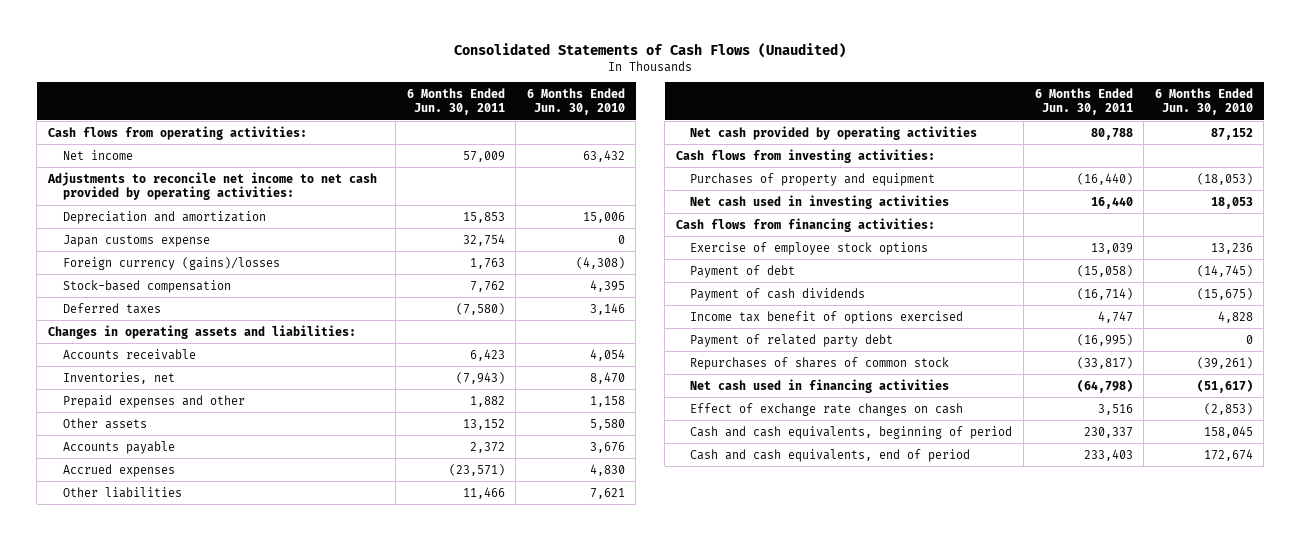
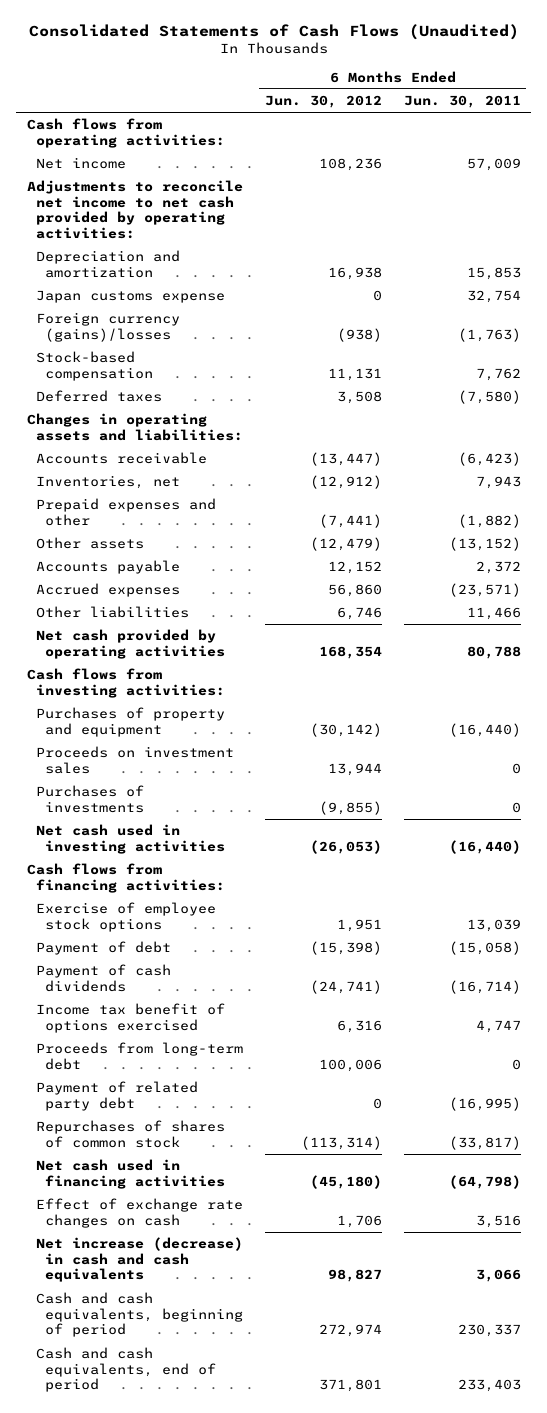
- | 6 Months Ended Jun. 30, 2011 | 6 Months Ended Jun. 30, 2010
+ | 6 Months Ended Jun. 30, 2012 | 6 Months Ended Jun. 30, 2011
- Foreign currency (gains)/losses | 1,763 | (4,308)
+ Foreign currency (gains)/losses | (938) | (1,763)
- Accounts receivable | 6,423 | 4,054
- Inventories, net | (7,943) | 8,470
- Prepaid expenses and other | 1,882 | 1,158
- Other assets | 13,152 | 5,580
+ Accounts receivable | (13,447) | (6,423)
+ Inventories, net | (12,912) | 7,943
+ Prepaid expenses and other | (7,441) | (1,882)
+ Other assets | (12,479) | (13,152)
- Net cash used in investing activities | 16,440 | 18,053
+ Proceeds on investment sales | 13,944 | 0
+ Purchases of investments | (9,855) | 0
+ Net cash used in investing activities | (26,053) | (16,440)
+ Proceeds from long-term debt | 100,006 | 0
+ Net increase (decrease) in cash and cash equivalents | 98,827 | 3,066

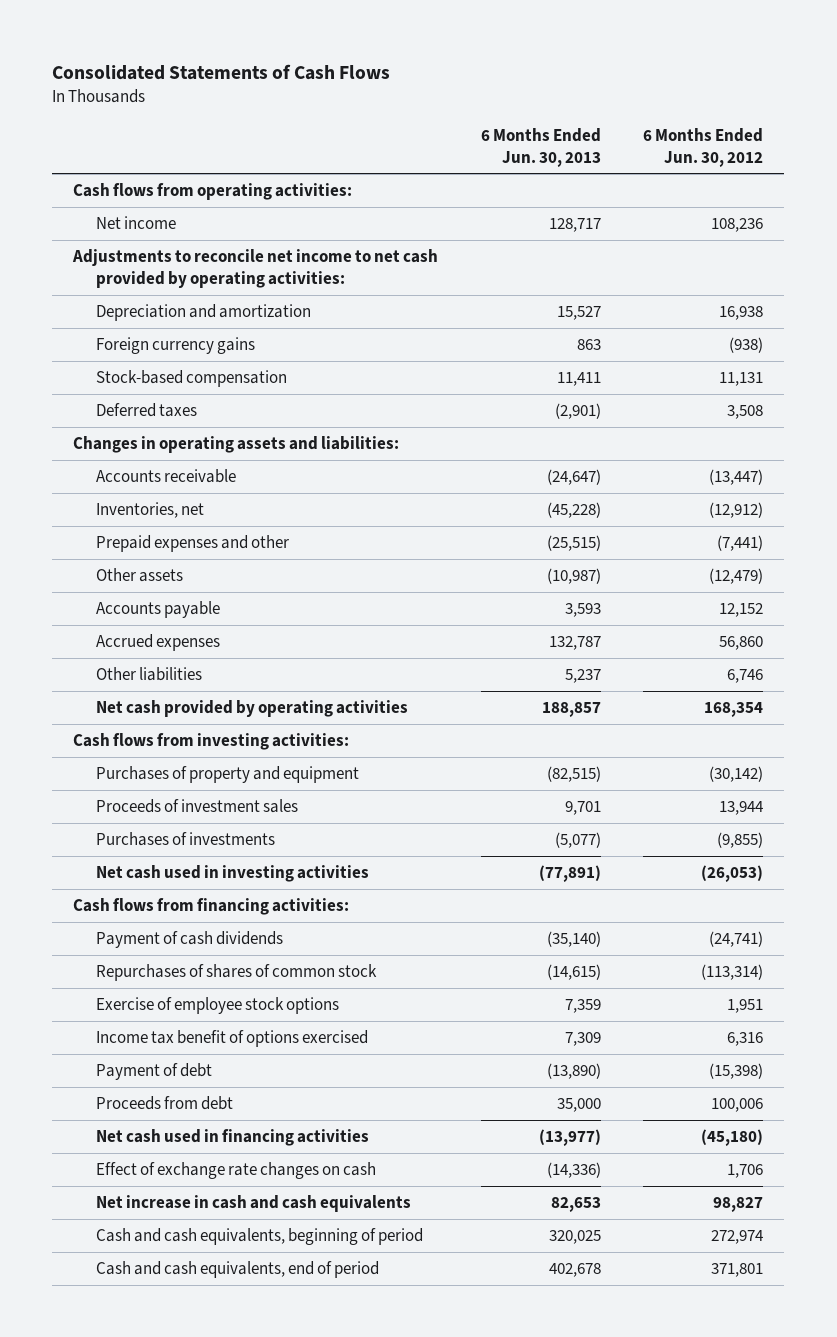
- Consolidated Statements of Cash Flows (Unaudited)
+ Consolidated Statements of Cash Flows
- | 6 Months Ended Jun. 30, 2012 | 6 Months Ended Jun. 30, 2011
+ | 6 Months Ended Jun. 30, 2013 | 6 Months Ended Jun. 30, 2012
- Japan customs expense | 0 | 32,754
- Foreign currency (gains)/losses | (938) | (1,763)
+ Foreign currency gains | 863 | (938)
- Proceeds on investment sales | 13,944 | 0
+ Proceeds of investment sales | 9,701 | 13,944
- Proceeds from long-term debt | 100,006 | 0
- Payment of related party debt | 0 | (16,995)
moved down: Exercise of employee stock options | 7,359 | 1,951
moved down: Income tax benefit of options exercised | 7,309 | 6,316
moved down: Payment of debt | (13,890) | (15,398)
+ Proceeds from debt | 35,000 | 100,006
- Net increase (decrease) in cash and cash equivalents | 98,827 | 3,066
+ Net increase in cash and cash equivalents | 82,653 | 98,827

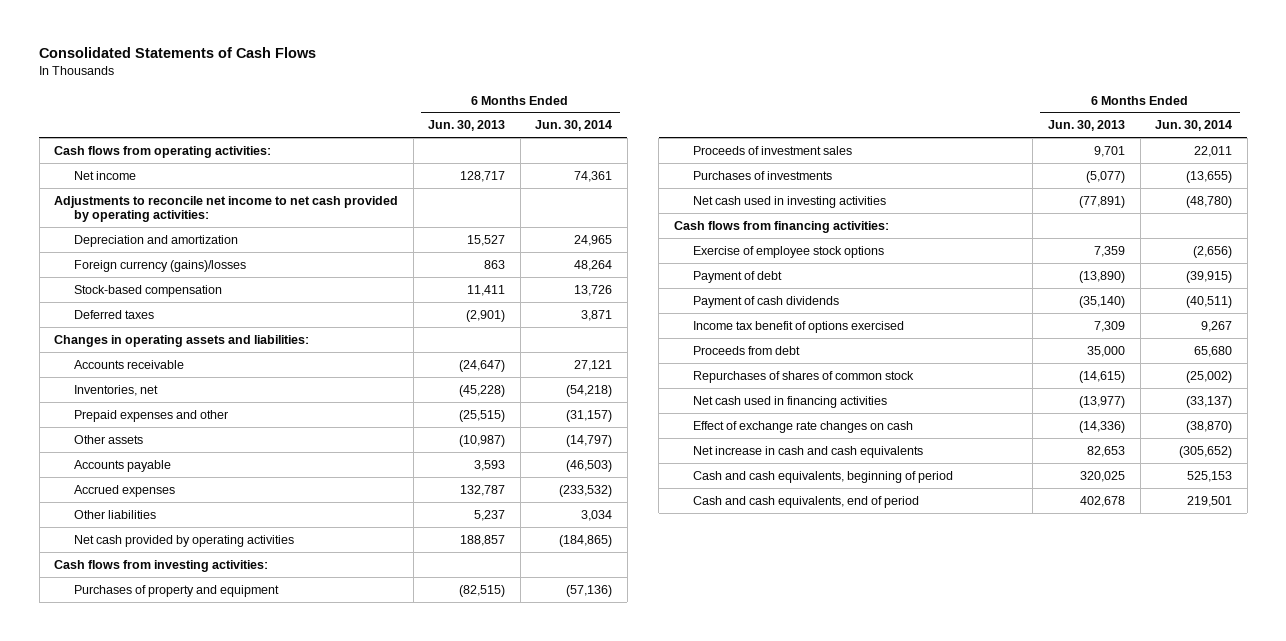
- | 6 Months Ended Jun. 30, 2013 | 6 Months Ended Jun. 30, 2012
+ | 6 Months Ended Jun. 30, 2013 | 6 Months Ended Jun. 30, 2014
- Foreign currency gains | 863 | (938)
+ Foreign currency (gains)/losses | 863 | 48,264
moved down: Payment of cash dividends | (35,140) | (40,511)
moved down: Income tax benefit of options exercised | 7,309 | 9,267
moved down: Repurchases of shares of common stock | (14,615) | (25,002)

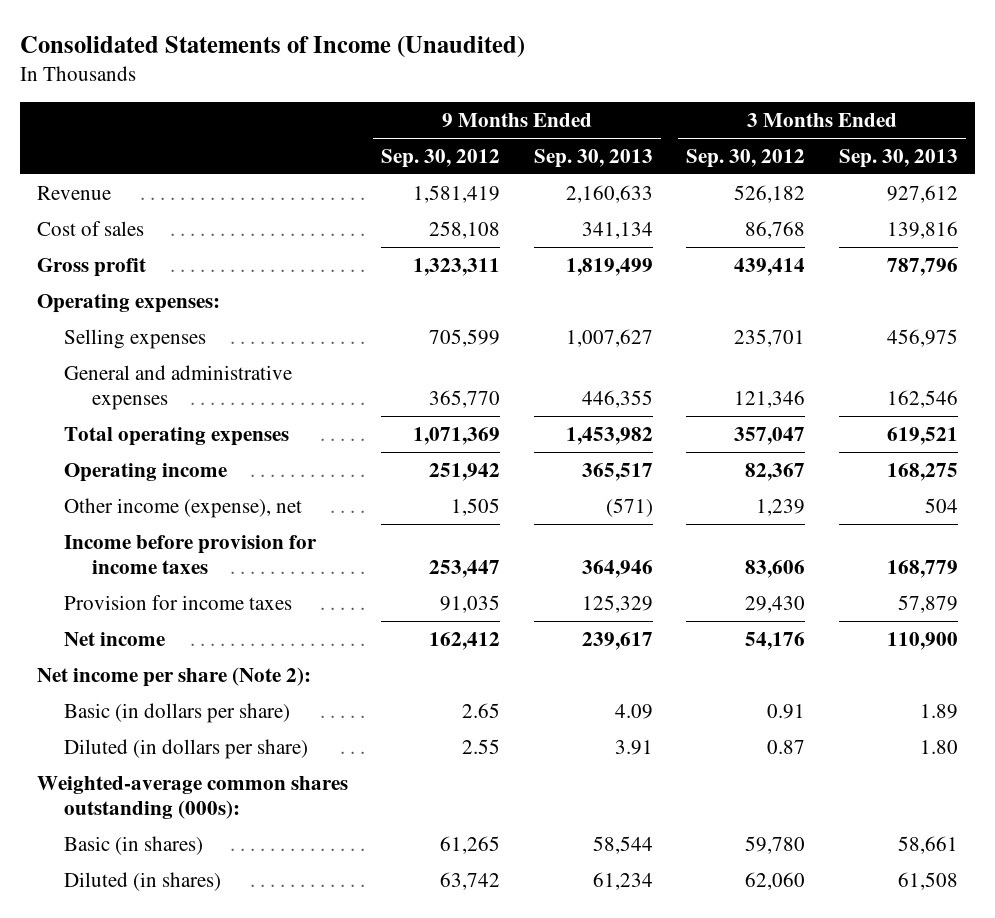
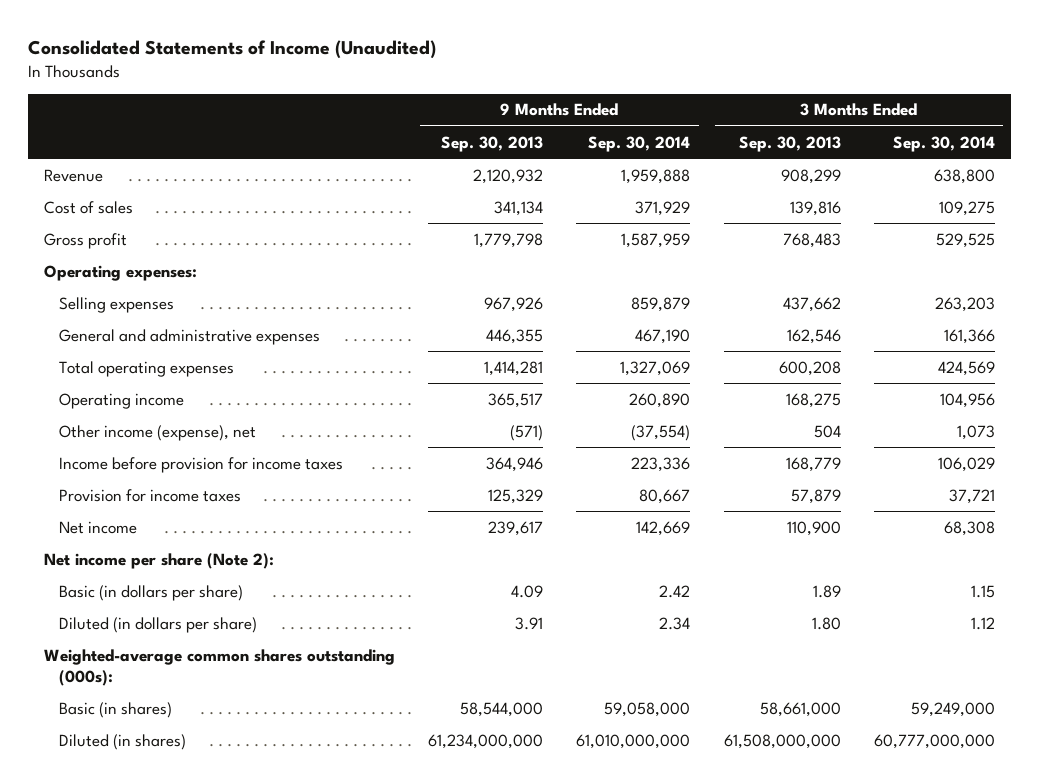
- | 9 Months Ended Sep. 30, 2012 | 9 Months Ended Sep. 30, 2013 | 3 Months Ended Sep. 30, 2012 | 3 Months Ended Sep. 30, 2013
+ | 9 Months Ended Sep. 30, 2013 | 9 Months Ended Sep. 30, 2014 | 3 Months Ended Sep. 30, 2013 | 3 Months Ended Sep. 30, 2014
- Revenue | 1,581,419 | 2,160,633 | 526,182 | 927,612
+ Revenue | 2,120,932 | 1,959,888 | 908,299 | 638,800
- Gross profit | 1,323,311 | 1,819,499 | 439,414 | 787,796
+ Gross profit | 1,779,798 | 1,587,959 | 768,483 | 529,525
- Selling expenses | 705,599 | 1,007,627 | 235,701 | 456,975
+ Selling expenses | 967,926 | 859,879 | 437,662 | 263,203
- Total operating expenses | 1,071,369 | 1,453,982 | 357,047 | 619,521
+ Total operating expenses | 1,414,281 | 1,327,069 | 600,208 | 424,569
- Basic (in shares) | 61,265 | 58,544 | 59,780 | 58,661
- Diluted (in shares) | 63,742 | 61,234 | 62,060 | 61,508
+ Basic (in shares) | 58,544,000 | 59,058,000 | 58,661,000 | 59,249,000
+ Diluted (in shares) | 61,234,000,000 | 61,010,000,000 | 61,508,000,000 | 60,777,000,000

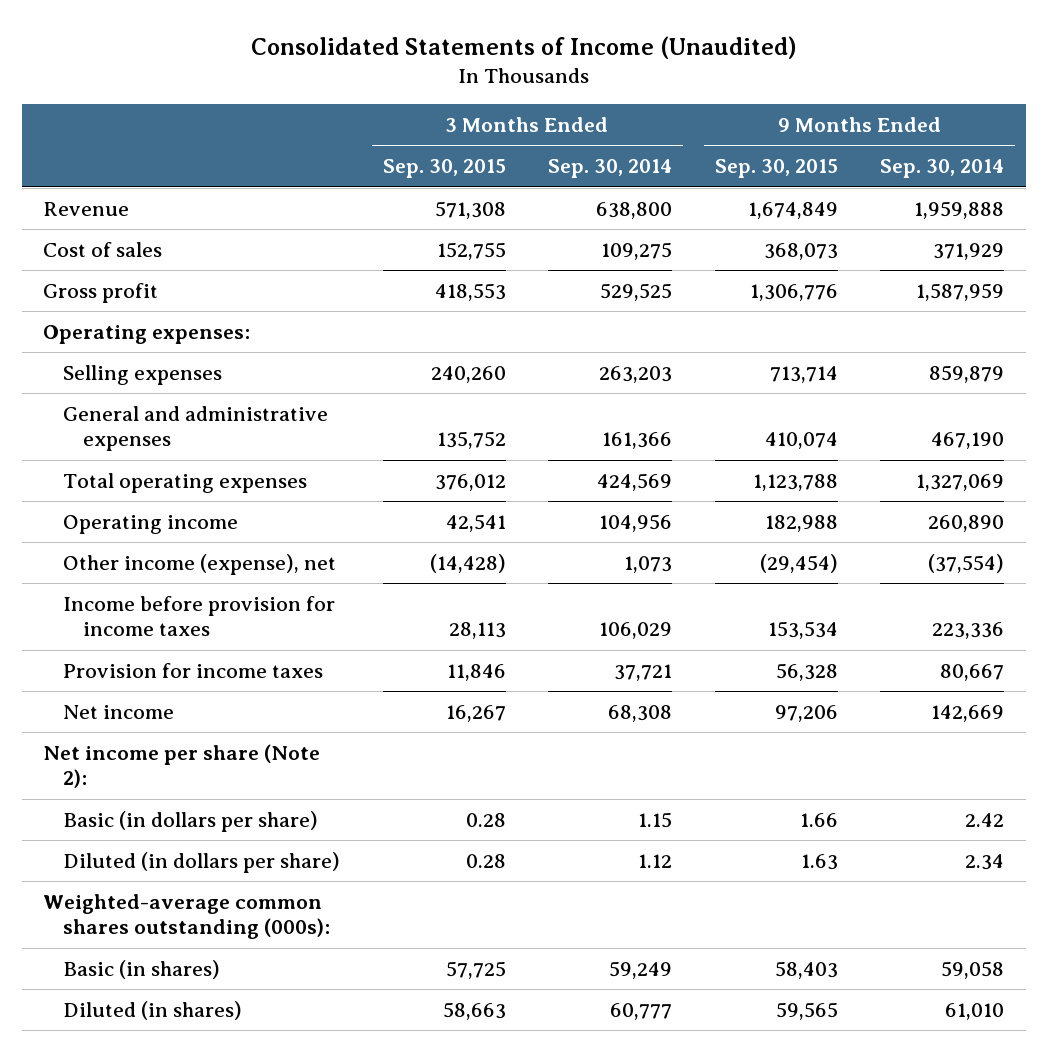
- | 9 Months Ended Sep. 30, 2013 | 9 Months Ended Sep. 30, 2014 | 3 Months Ended Sep. 30, 2013 | 3 Months Ended Sep. 30, 2014
+ | 3 Months Ended Sep. 30, 2015 | 3 Months Ended Sep. 30, 2014 | 9 Months Ended Sep. 30, 2015 | 9 Months Ended Sep. 30, 2014
- Basic (in shares) | 58,544,000 | 59,058,000 | 58,661,000 | 59,249,000
- Diluted (in shares) | 61,234,000,000 | 61,010,000,000 | 61,508,000,000 | 60,777,000,000
+ Basic (in shares) | 57,725 | 59,249 | 58,403 | 59,058
+ Diluted (in shares) | 58,663 | 60,777 | 59,565 | 61,010

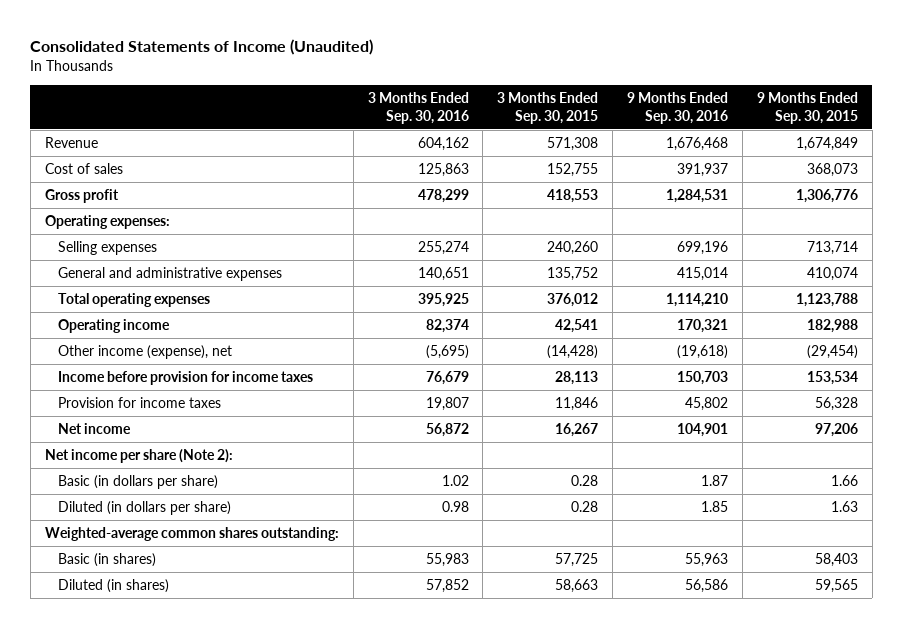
- | 3 Months Ended Sep. 30, 2015 | 3 Months Ended Sep. 30, 2014 | 9 Months Ended Sep. 30, 2015 | 9 Months Ended Sep. 30, 2014
+ | 3 Months Ended Sep. 30, 2016 | 3 Months Ended Sep. 30, 2015 | 9 Months Ended Sep. 30, 2016 | 9 Months Ended Sep. 30, 2015
- Weighted-average common shares outstanding (000s):
+ Weighted-average common shares outstanding:

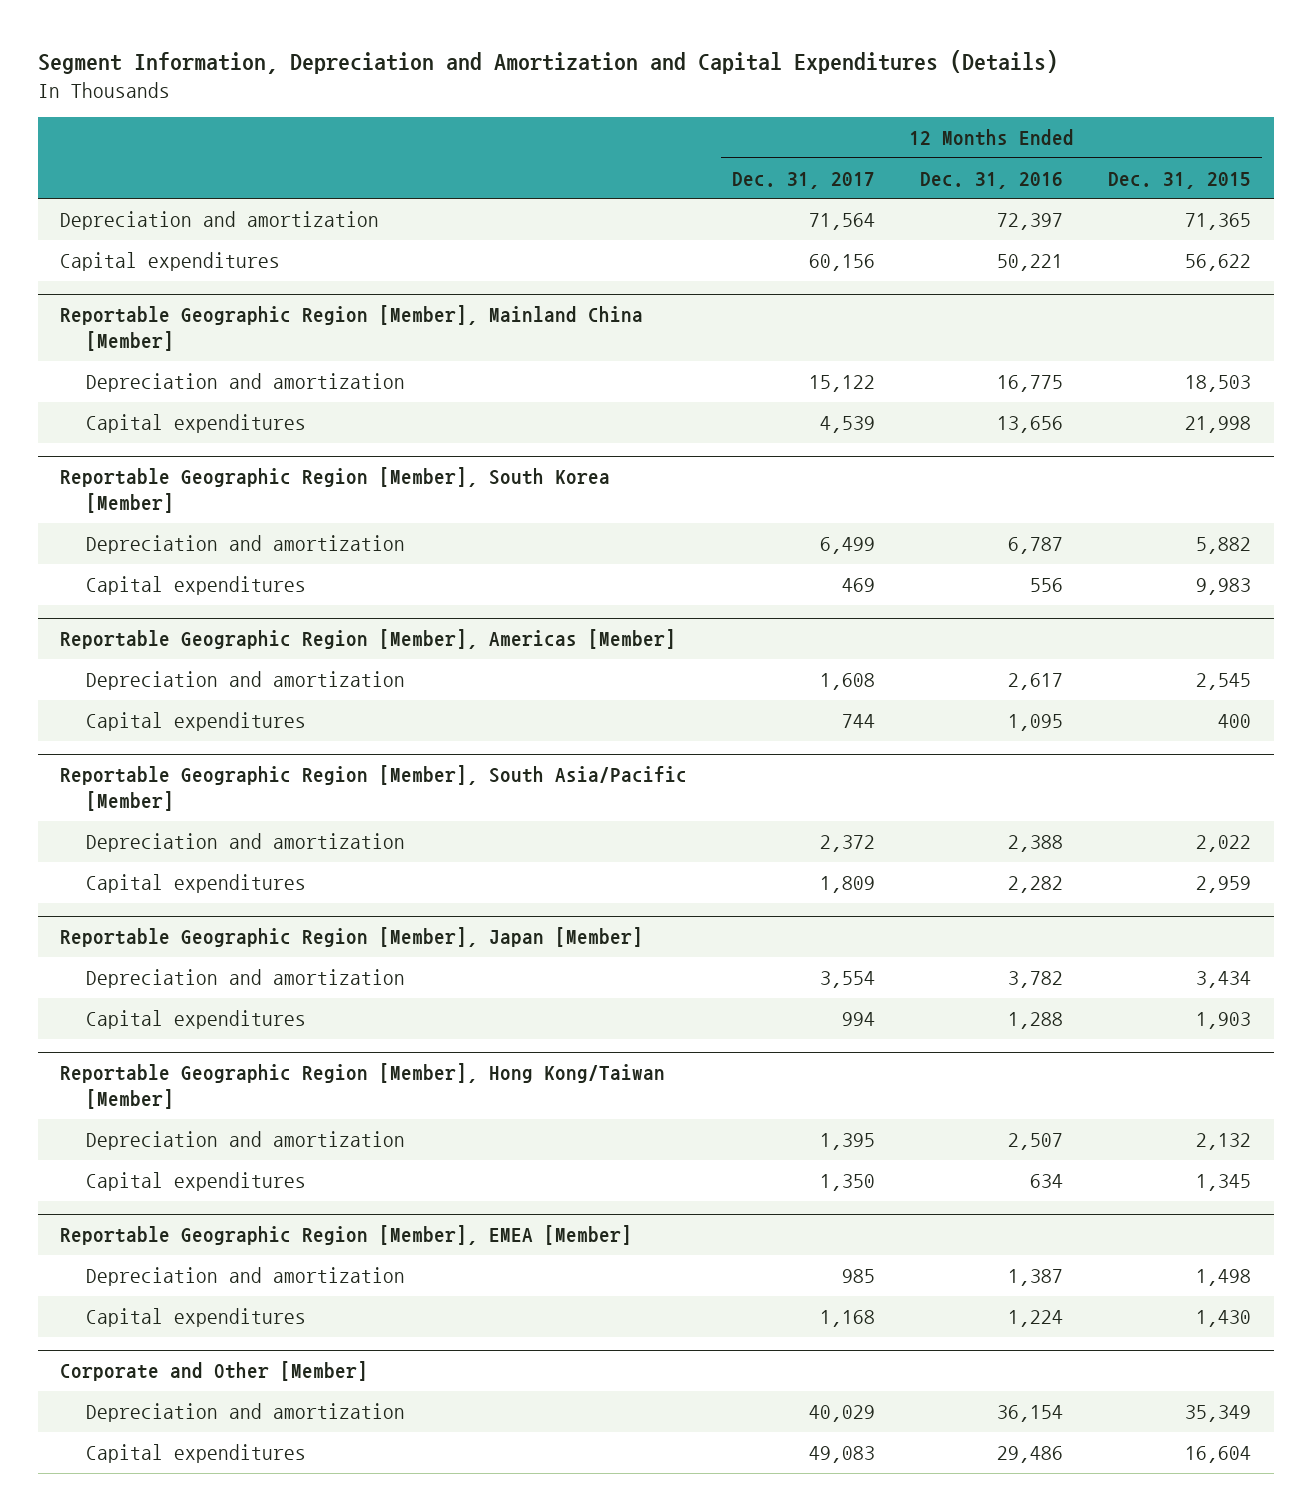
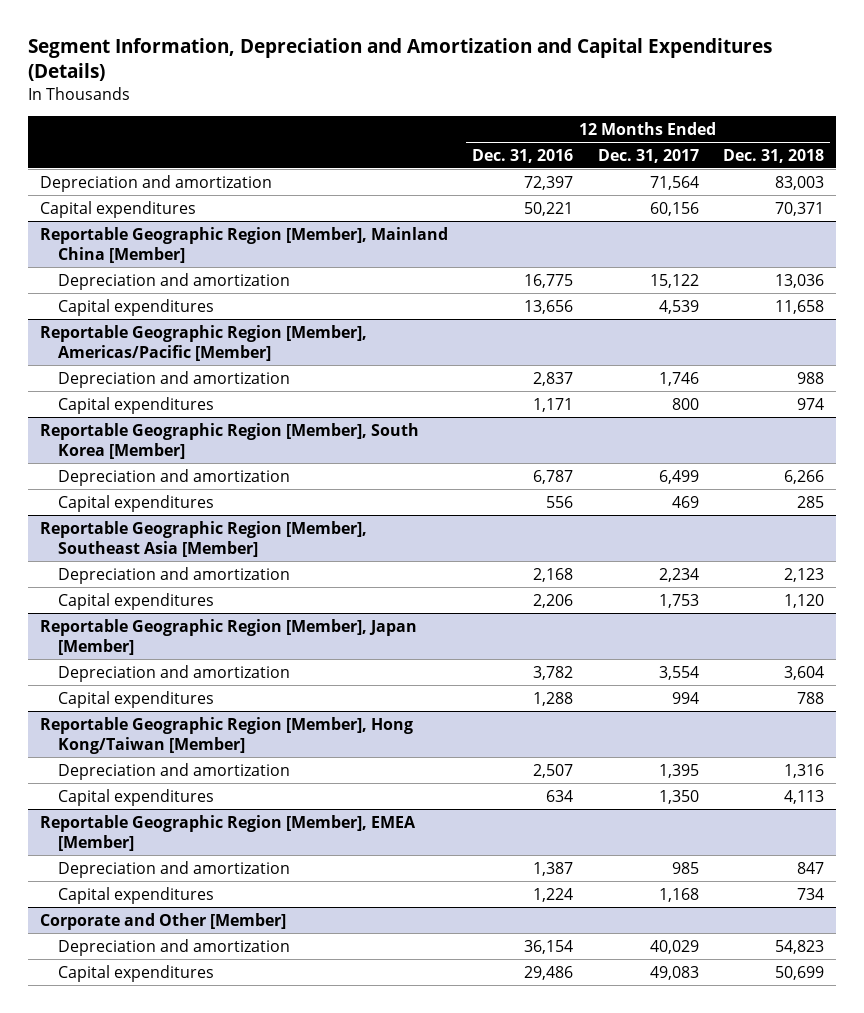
- | 12 Months Ended Dec. 31, 2017 | 12 Months Ended Dec. 31, 2016 | 12 Months Ended Dec. 31, 2015
+ | 12 Months Ended Dec. 31, 2016 | 12 Months Ended Dec. 31, 2017 | 12 Months Ended Dec. 31, 2018
+ Reportable Geographic Region [Member], Americas/Pacific [Member]
+ Depreciation and amortization | 2,837 | 1,746 | 988
+ Capital expenditures | 1,171 | 800 | 974
- Reportable Geographic Region [Member], Americas [Member]
- Depreciation and amortization | 1,608 | 2,617 | 2,545
- Capital expenditures | 744 | 1,095 | 400
- Reportable Geographic Region [Member], South Asia/Pacific [Member]
- Depreciation and amortization | 2,372 | 2,388 | 2,022
- Capital expenditures | 1,809 | 2,282 | 2,959
+ Reportable Geographic Region [Member], Southeast Asia [Member]
+ Depreciation and amortization | 2,168 | 2,234 | 2,123
+ Capital expenditures | 2,206 | 1,753 | 1,120

